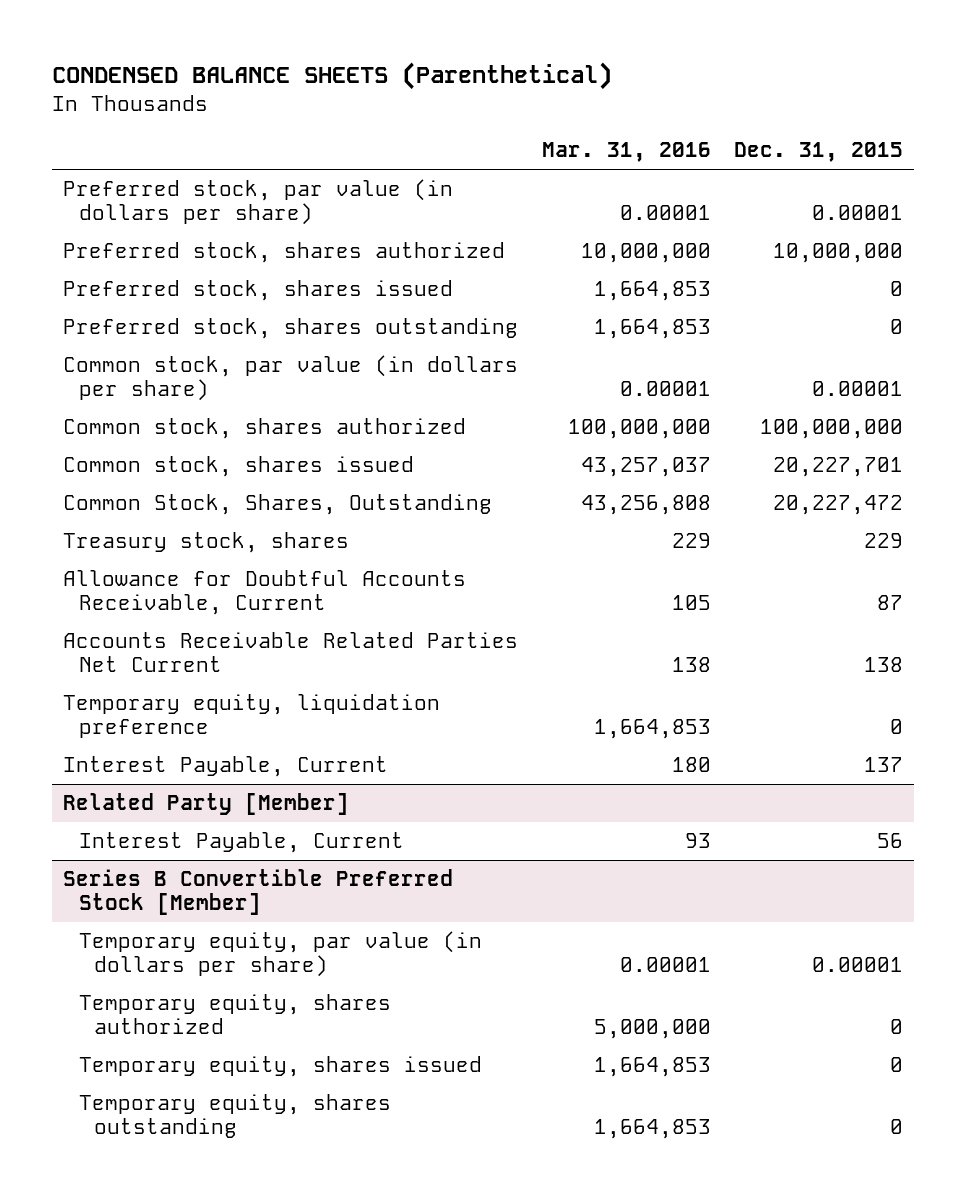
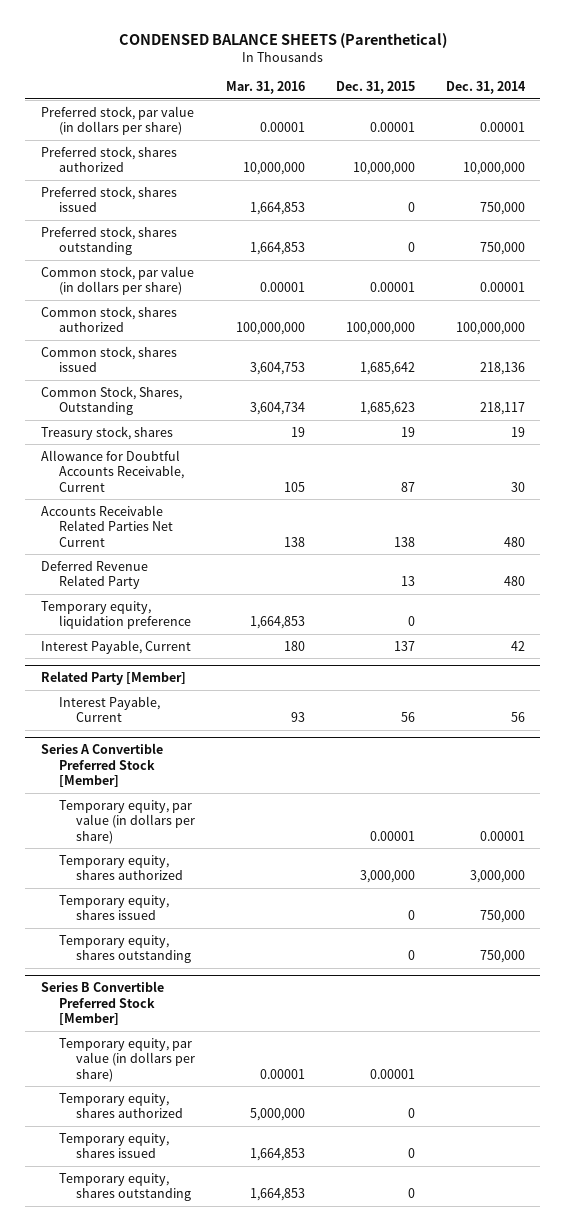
- | Mar. 31, 2016 | Dec. 31, 2015
+ | Mar. 31, 2016 | Dec. 31, 2015 | Dec. 31, 2014
- Common stock, shares issued | 43,257,037 | 20,227,701
- Common Stock, Shares, Outstanding | 43,256,808 | 20,227,472
- Treasury stock, shares | 229 | 229
+ Common stock, shares issued | 3,604,753 | 1,685,642 | 218,136
+ Common Stock, Shares, Outstanding | 3,604,734 | 1,685,623 | 218,117
+ Treasury stock, shares | 19 | 19 | 19
+ Deferred Revenue Related Party | | 13 | 480
+ Series A Convertible Preferred Stock [Member]
+ Temporary equity, par value (in dollars per share) | | 0.00001 | 0.00001
+ Temporary equity, shares authorized | | 3,000,000 | 3,000,000
+ Temporary equity, shares issued | | 0 | 750,000
+ Temporary equity, shares outstanding | | 0 | 750,000

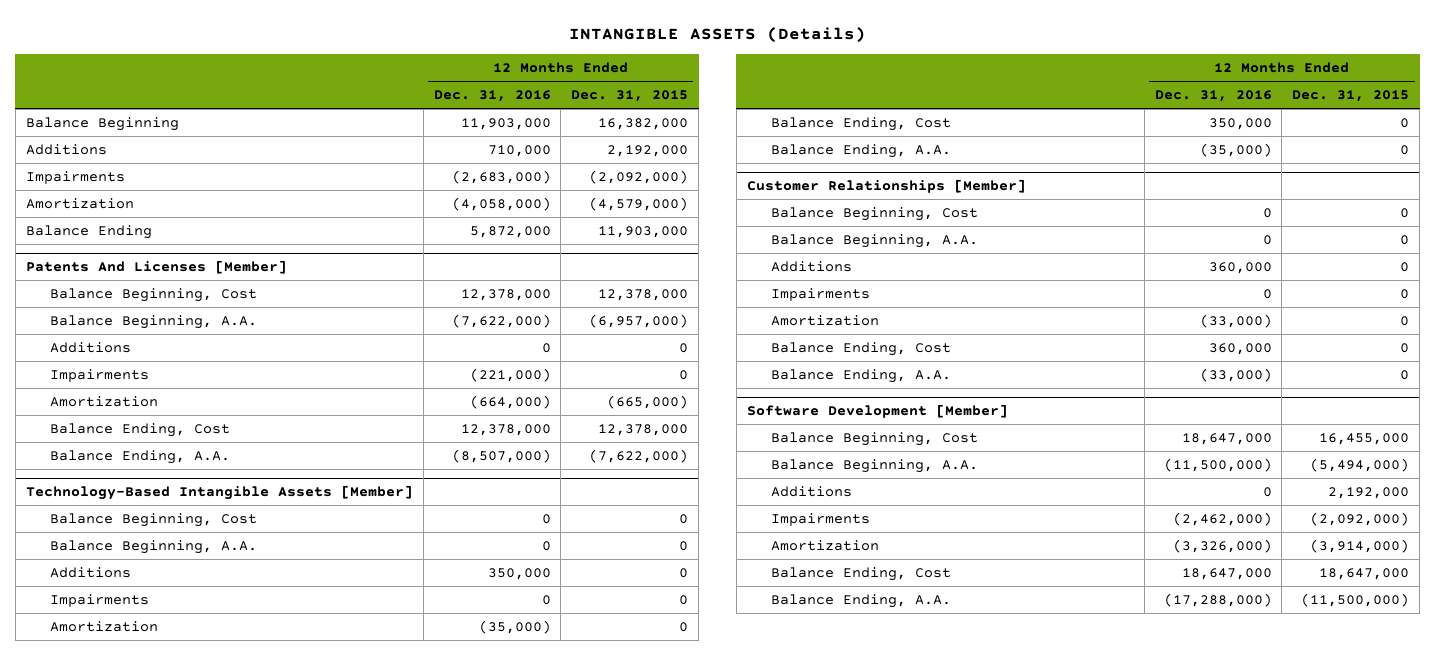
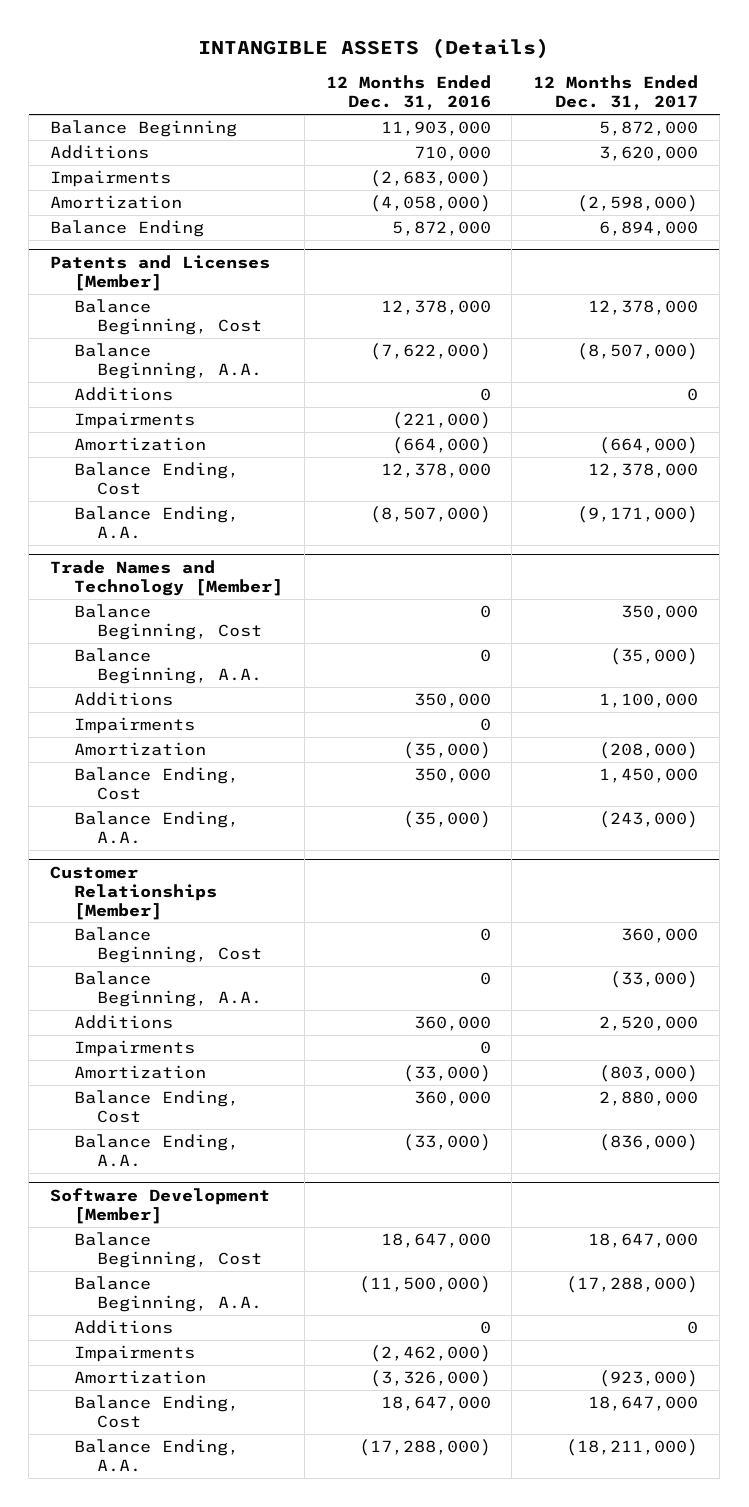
- | 12 Months Ended Dec. 31, 2016 | 12 Months Ended Dec. 31, 2015
+ | 12 Months Ended Dec. 31, 2016 | 12 Months Ended Dec. 31, 2017
- Patents And Licenses [Member]
+ Patents and Licenses [Member]
- Technology-Based Intangible Assets [Member]
+ Trade Names and Technology [Member]

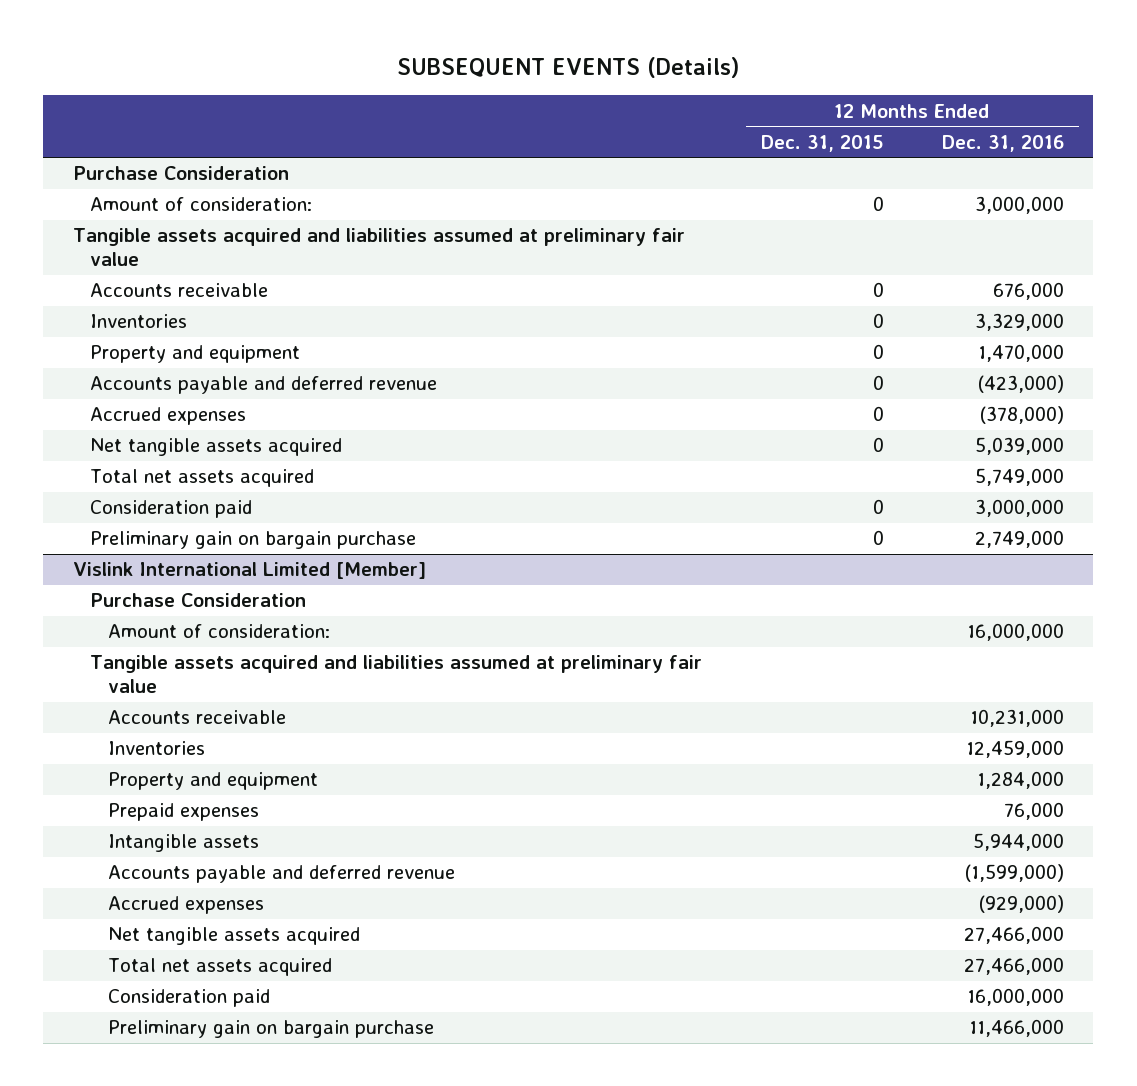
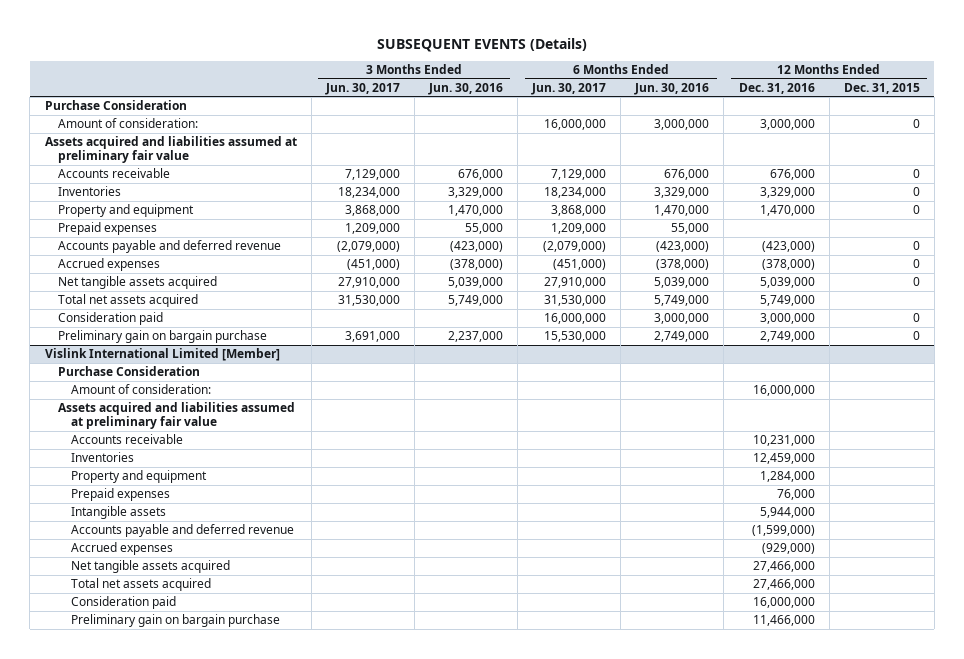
- | 12 Months Ended Dec. 31, 2015 | 12 Months Ended Dec. 31, 2016
+ | 3 Months Ended Jun. 30, 2017 | 3 Months Ended Jun. 30, 2016 | 6 Months Ended Jun. 30, 2017 | 6 Months Ended Jun. 30, 2016 | 12 Months Ended Dec. 31, 2016 | 12 Months Ended Dec. 31, 2015
- Tangible assets acquired and liabilities assumed at preliminary fair value
+ Assets acquired and liabilities assumed at preliminary fair value
+ Prepaid expenses | 1,209,000 | 55,000 | 1,209,000 | 55,000 | |
@ Vislink International Limited [Member]
- Tangible assets acquired and liabilities assumed at preliminary fair value
+ Assets acquired and liabilities assumed at preliminary fair value

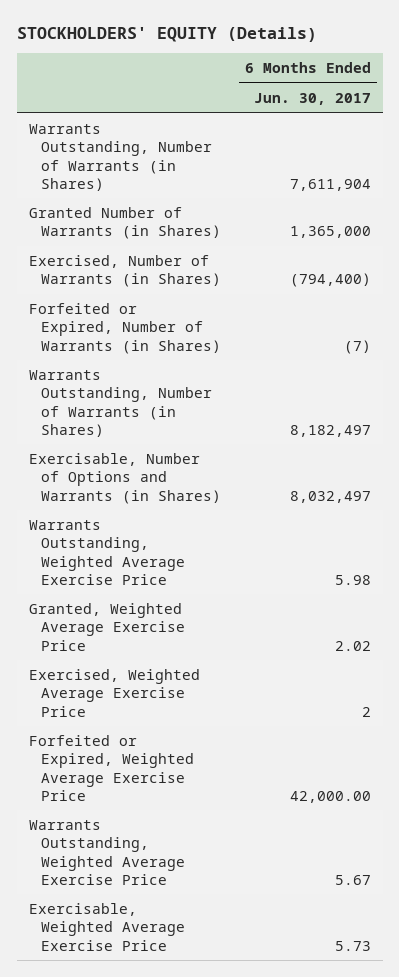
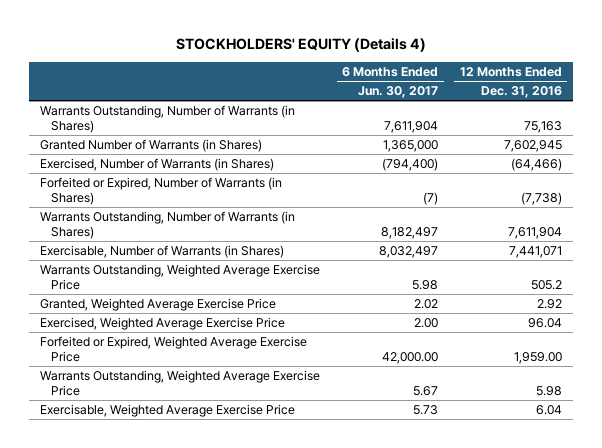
- STOCKHOLDERS' EQUITY (Details)
+ STOCKHOLDERS' EQUITY (Details 4)
- | 6 Months Ended Jun. 30, 2017
+ | 6 Months Ended Jun. 30, 2017 | 12 Months Ended Dec. 31, 2016
- Exercisable, Number of Options and Warrants (in Shares) | 8,032,497
+ Exercisable, Number of Warrants (in Shares) | 8,032,497 | 7,441,071
- Exercised, Weighted Average Exercise Price | 2
+ Exercised, Weighted Average Exercise Price | 2.00 | 96.04

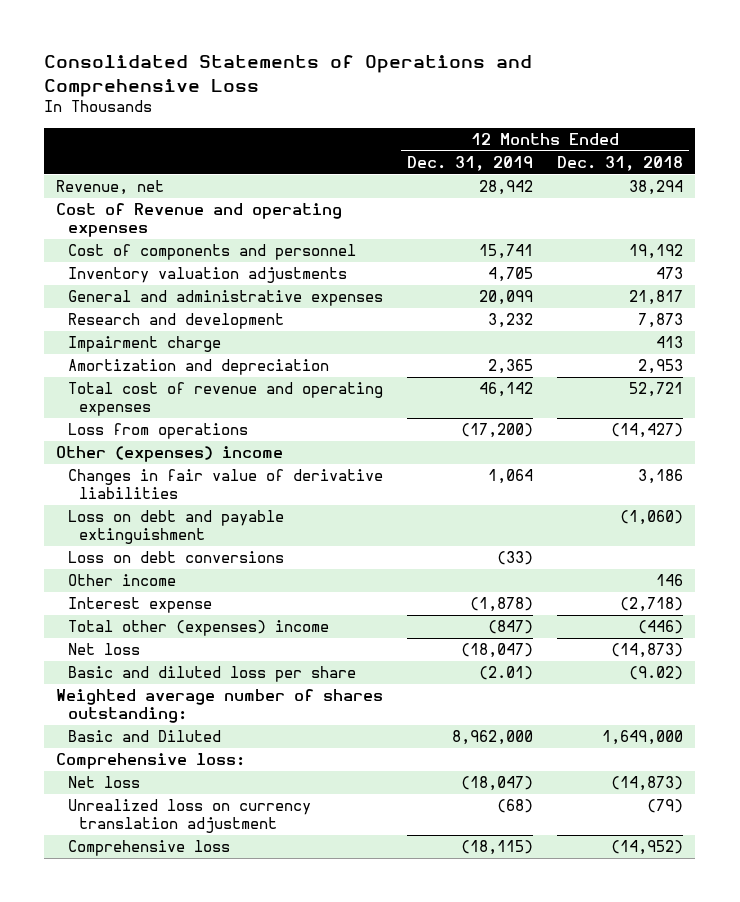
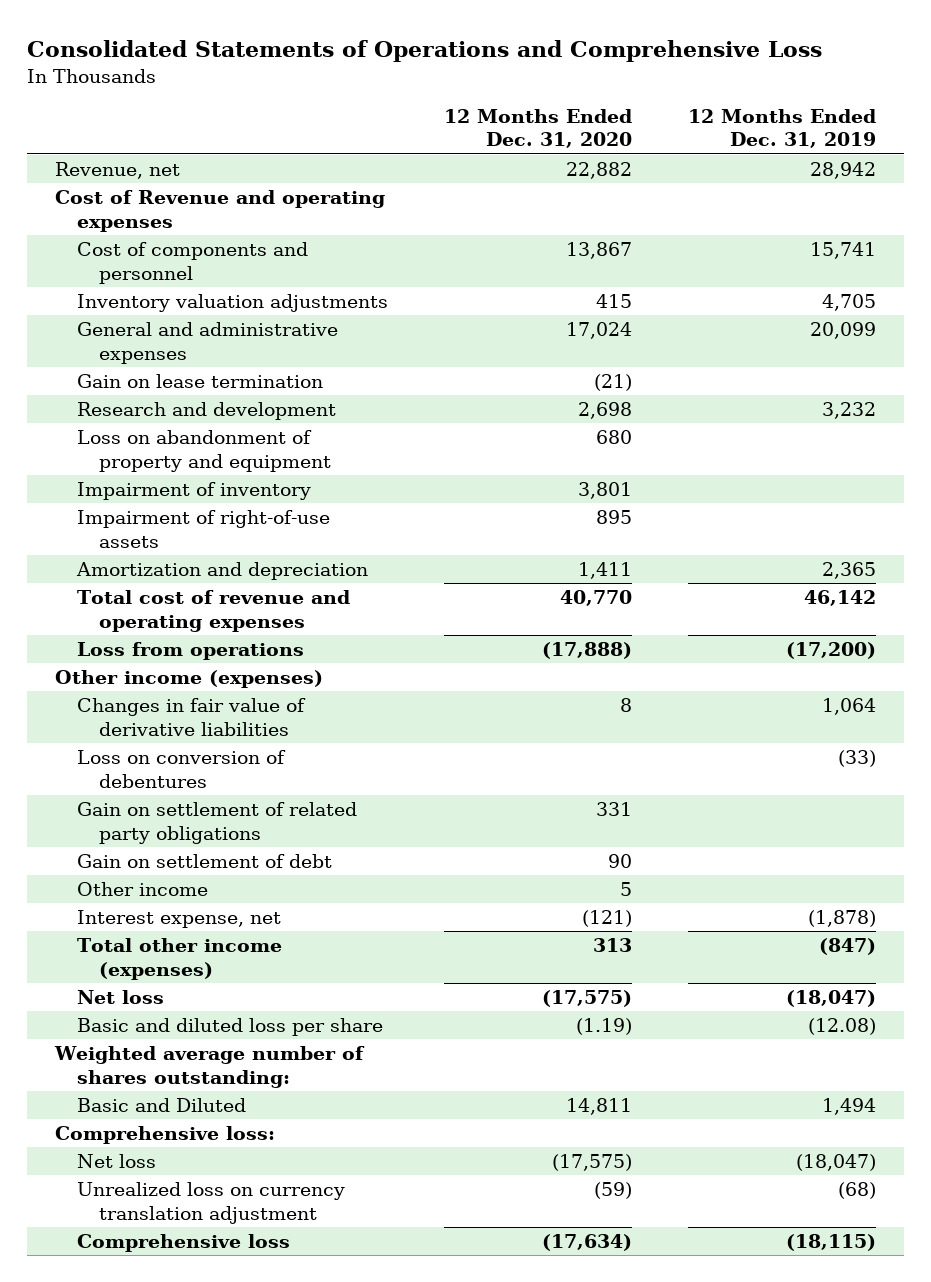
- | 12 Months Ended Dec. 31, 2019 | 12 Months Ended Dec. 31, 2018
+ | 12 Months Ended Dec. 31, 2020 | 12 Months Ended Dec. 31, 2019
+ Gain on lease termination | (21) |
- Impairment charge | | 413
+ Loss on abandonment of property and equipment | 680 |
+ Impairment of inventory | 3,801 |
+ Impairment of right-of-use assets | 895 |
- Other (expenses) income
+ Other income (expenses)
- Loss on debt and payable extinguishment | | (1,060)
- Loss on debt conversions | (33) |
+ Loss on conversion of debentures | | (33)
+ Gain on settlement of related party obligations | 331 |
+ Gain on settlement of debt | 90 |
- Interest expense | (1,878) | (2,718)
- Total other (expenses) income | (847) | (446)
+ Interest expense, net | (121) | (1,878)
+ Total other income (expenses) | 313 | (847)
- Basic and diluted loss per share | (2.01) | (9.02)
+ Basic and diluted loss per share | (1.19) | (12.08)
- Basic and Diluted | 8,962,000 | 1,649,000
+ Basic and Diluted | 14,811 | 1,494

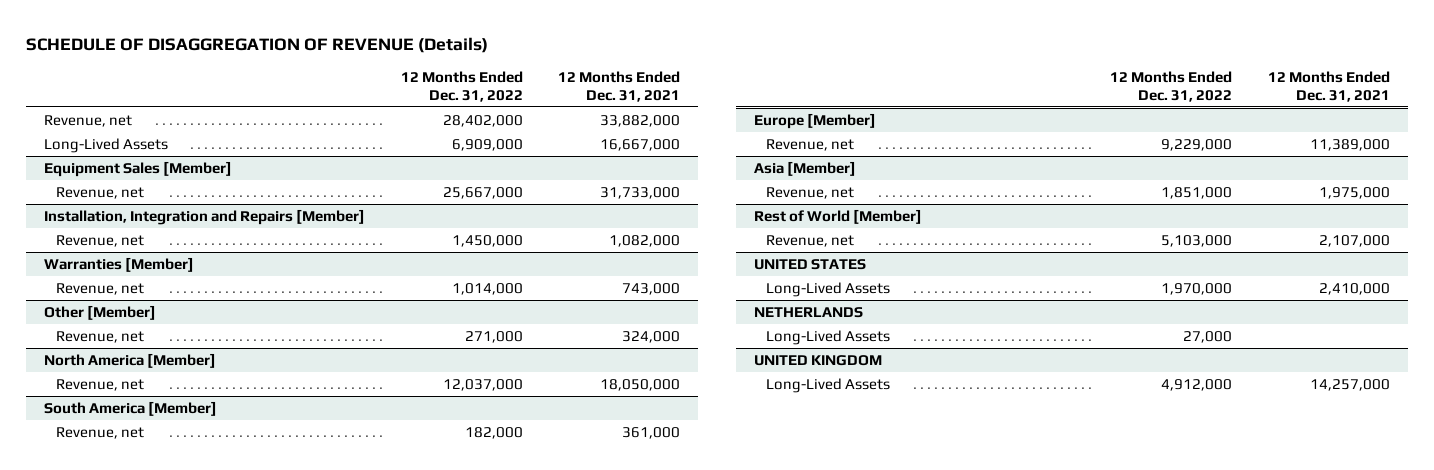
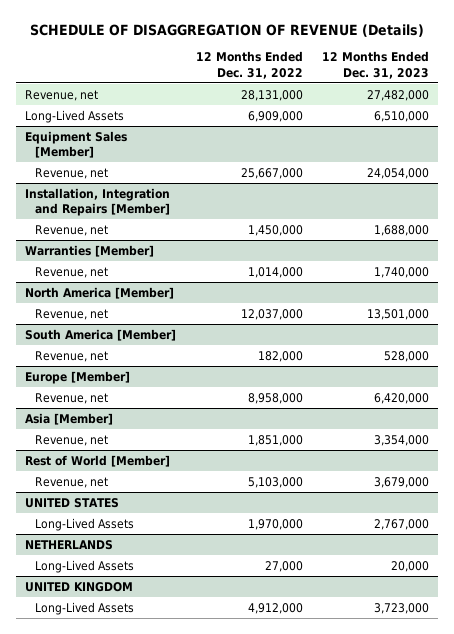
- | 12 Months Ended Dec. 31, 2022 | 12 Months Ended Dec. 31, 2021
+ | 12 Months Ended Dec. 31, 2022 | 12 Months Ended Dec. 31, 2023
- Revenue, net | 28,402,000 | 33,882,000
+ Revenue, net | 28,131,000 | 27,482,000
- Other [Member]
- Revenue, net | 271,000 | 324,000
@ Europe [Member]
- Revenue, net | 9,229,000 | 11,389,000
+ Revenue, net | 8,958,000 | 6,420,000

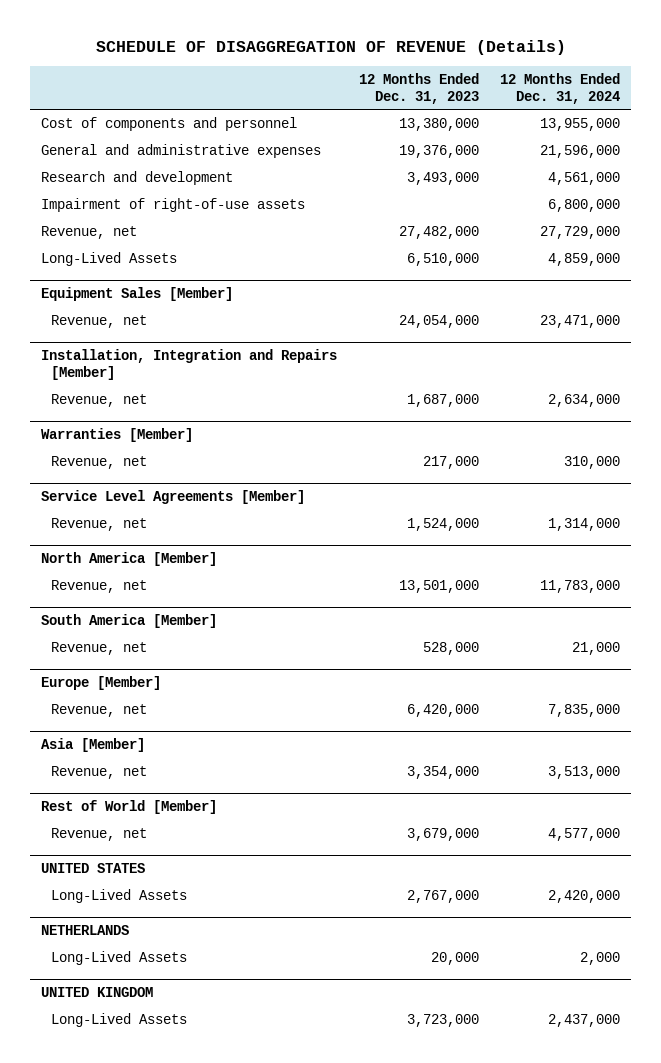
- | 12 Months Ended Dec. 31, 2022 | 12 Months Ended Dec. 31, 2023
+ | 12 Months Ended Dec. 31, 2023 | 12 Months Ended Dec. 31, 2024
+ Cost of components and personnel | 13,380,000 | 13,955,000
+ General and administrative expenses | 19,376,000 | 21,596,000
+ Research and development | 3,493,000 | 4,561,000
+ Impairment of right-of-use assets | | 6,800,000
@ Installation, Integration and Repairs [Member]
- Revenue, net | 1,450,000 | 1,688,000
+ Revenue, net | 1,687,000 | 2,634,000
@ Warranties [Member]
- Revenue, net | 1,014,000 | 1,740,000
+ Revenue, net | 217,000 | 310,000
+ Service Level Agreements [Member]
+ Revenue, net | 1,524,000 | 1,314,000

